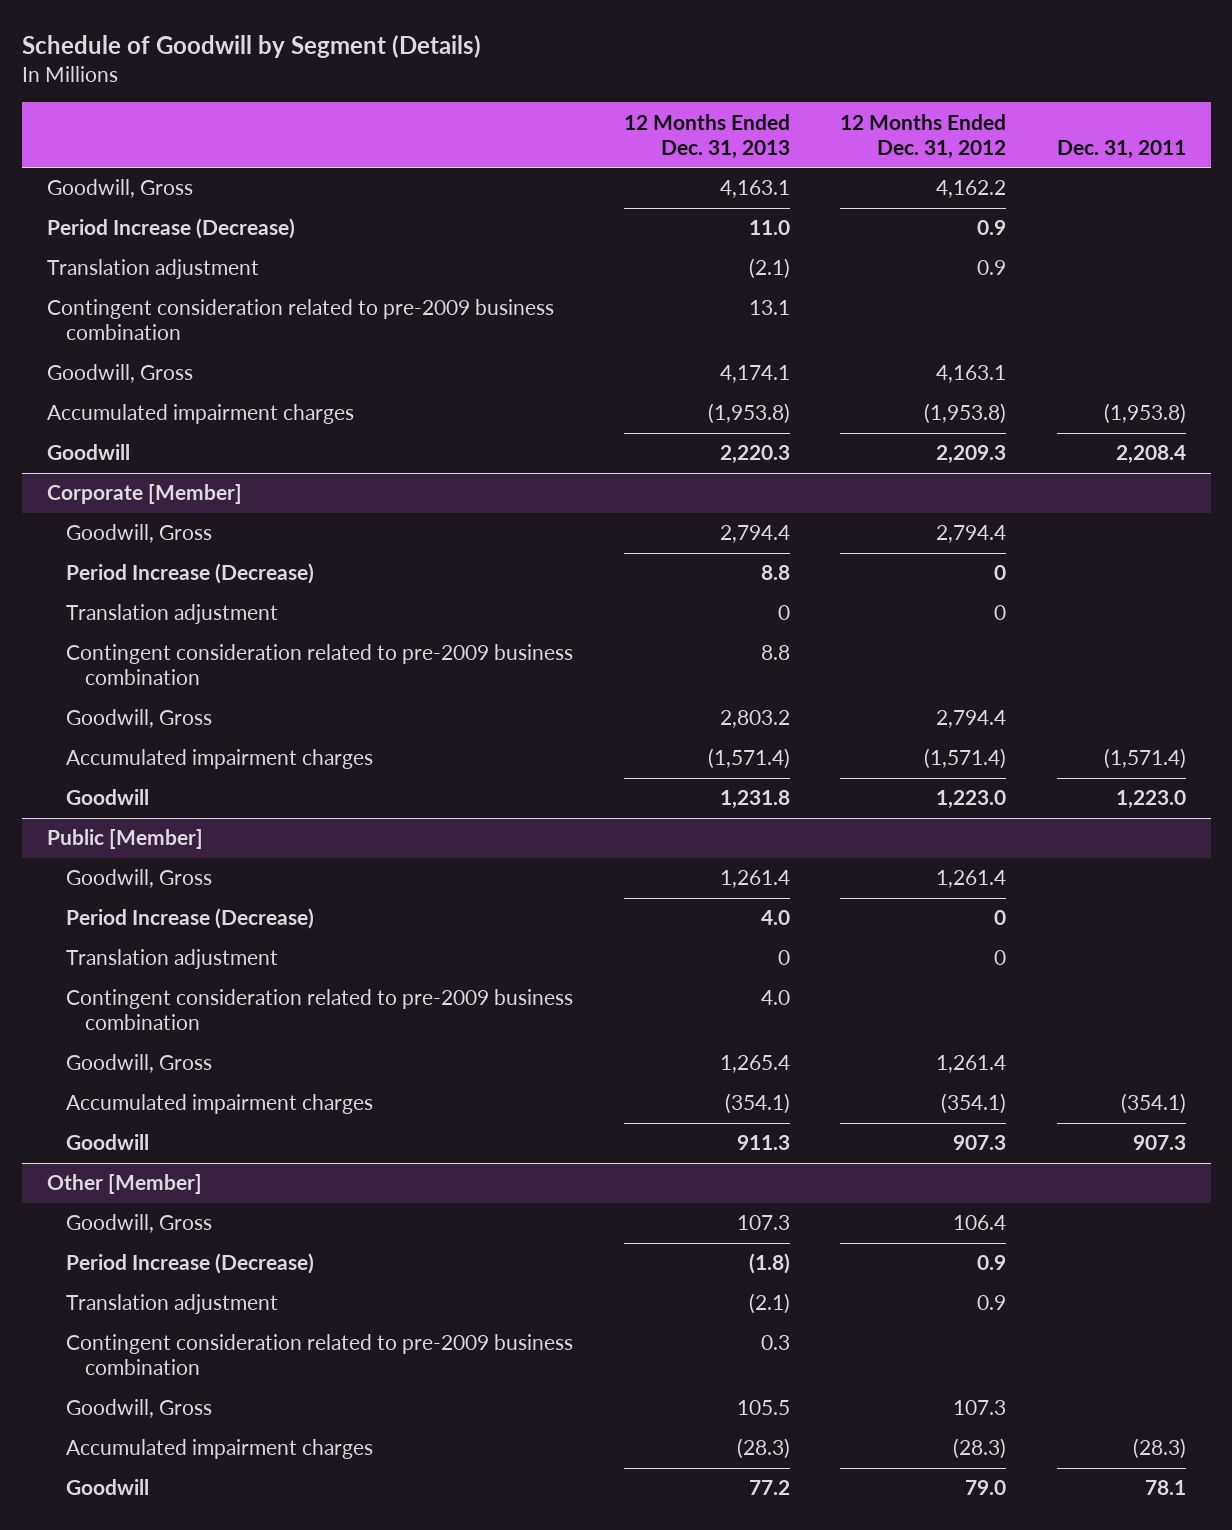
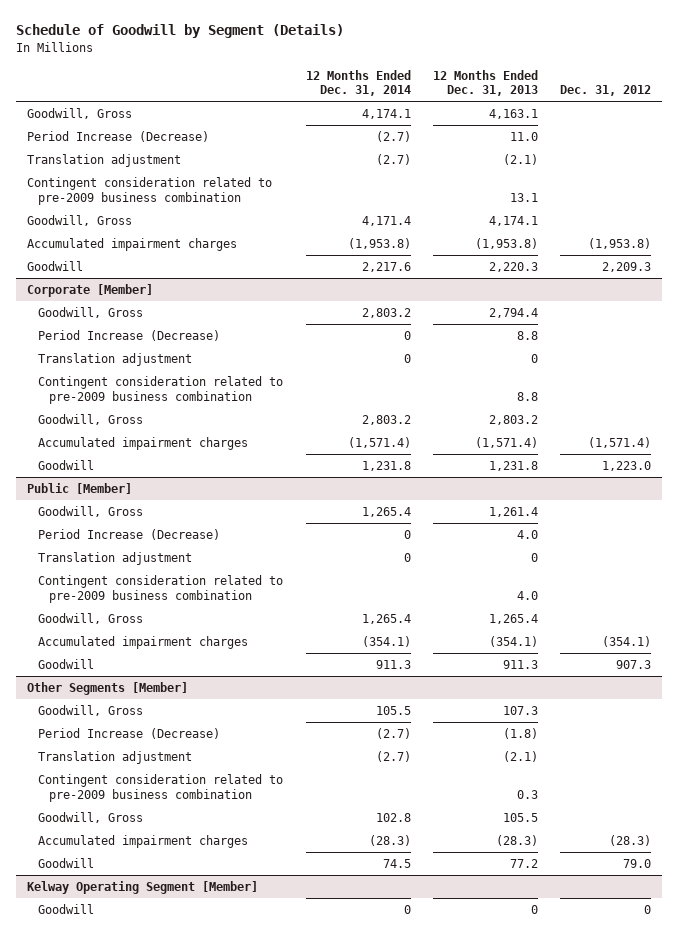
- | 12 Months Ended Dec. 31, 2013 | 12 Months Ended Dec. 31, 2012 | Dec. 31, 2011
+ | 12 Months Ended Dec. 31, 2014 | 12 Months Ended Dec. 31, 2013 | Dec. 31, 2012
- Other [Member]
+ Other Segments [Member]
+ Kelway Operating Segment [Member]
+ Goodwill | 0 | 0 | 0

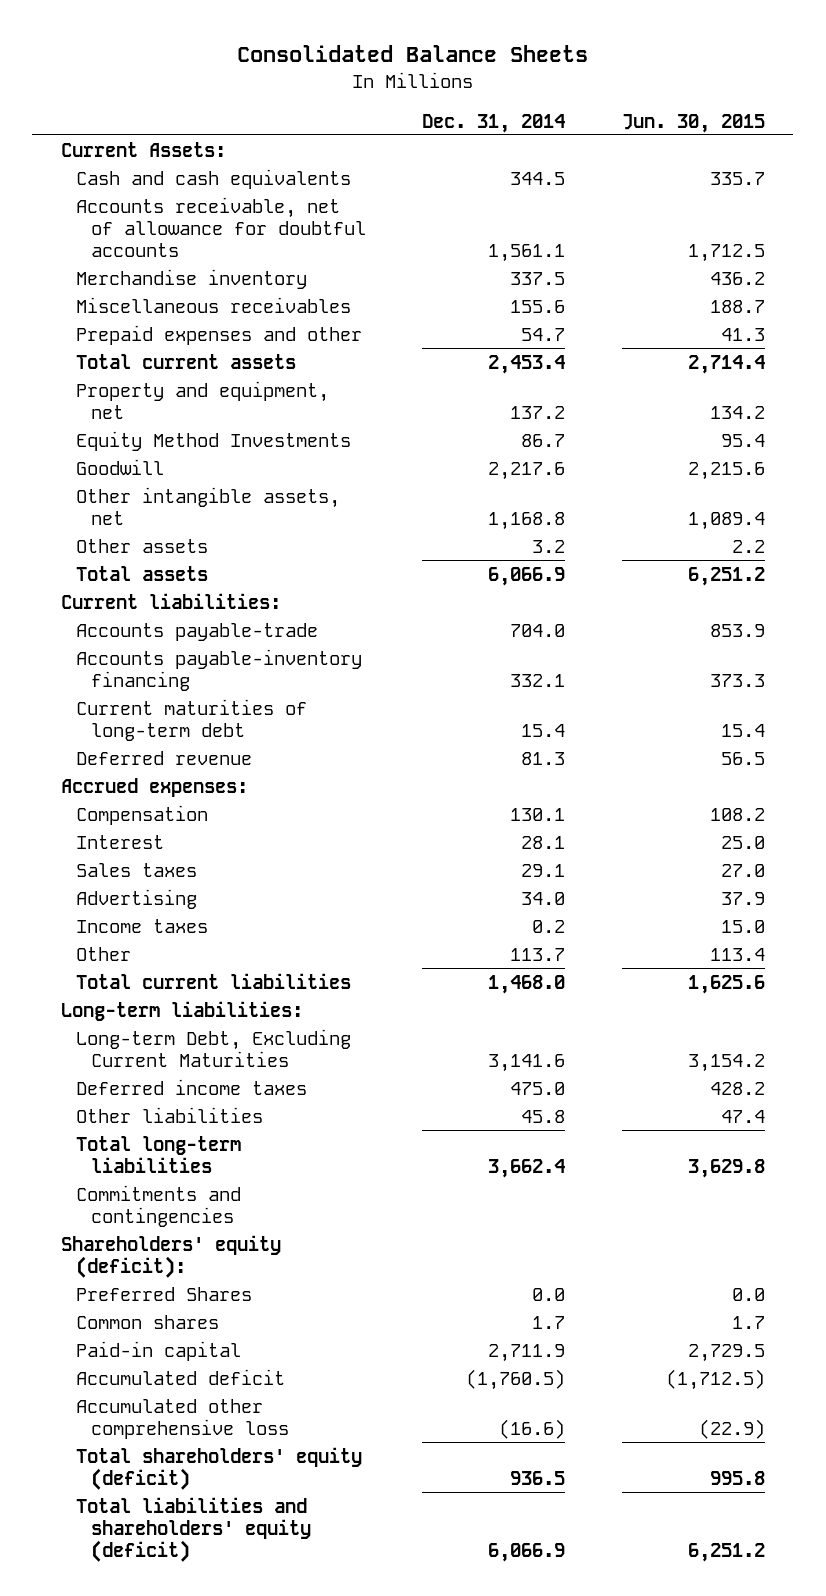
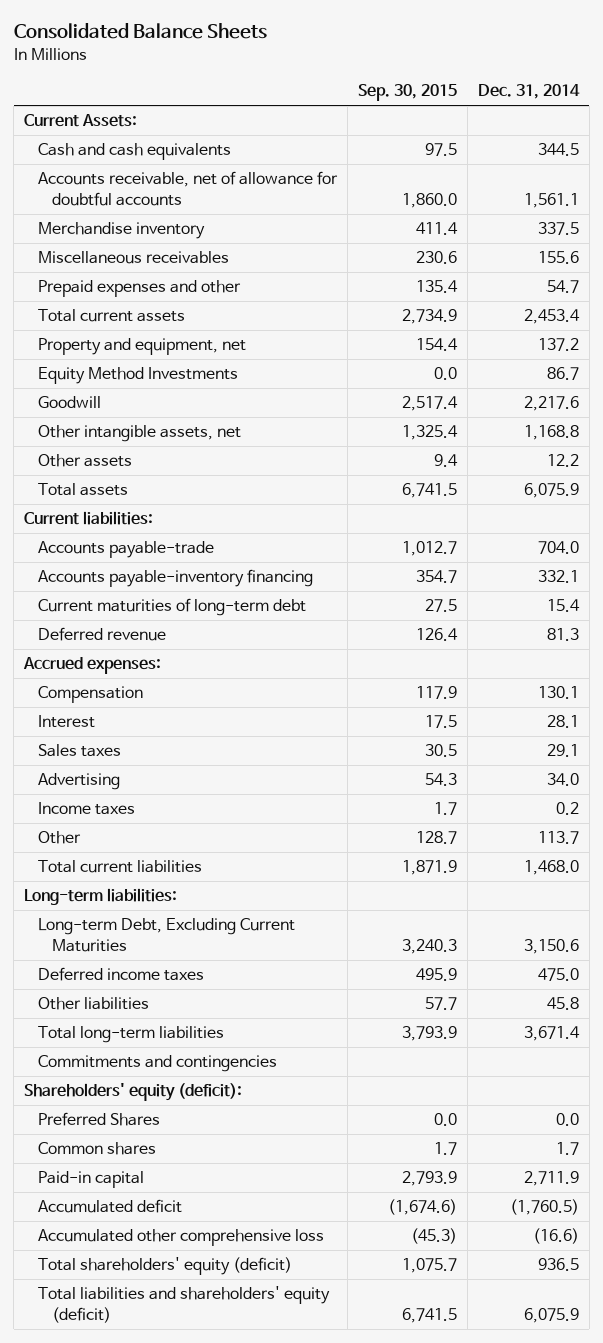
- | Dec. 31, 2014 | Jun. 30, 2015
+ | Sep. 30, 2015 | Dec. 31, 2014
- Other assets | 3.2 | 2.2
- Total assets | 6,066.9 | 6,251.2
+ Other assets | 9.4 | 12.2
+ Total assets | 6,741.5 | 6,075.9
- Long-term Debt, Excluding Current Maturities | 3,141.6 | 3,154.2
+ Long-term Debt, Excluding Current Maturities | 3,240.3 | 3,150.6
- Total long-term liabilities | 3,662.4 | 3,629.8
+ Total long-term liabilities | 3,793.9 | 3,671.4
- Total liabilities and shareholders' equity (deficit) | 6,066.9 | 6,251.2
+ Total liabilities and shareholders' equity (deficit) | 6,741.5 | 6,075.9

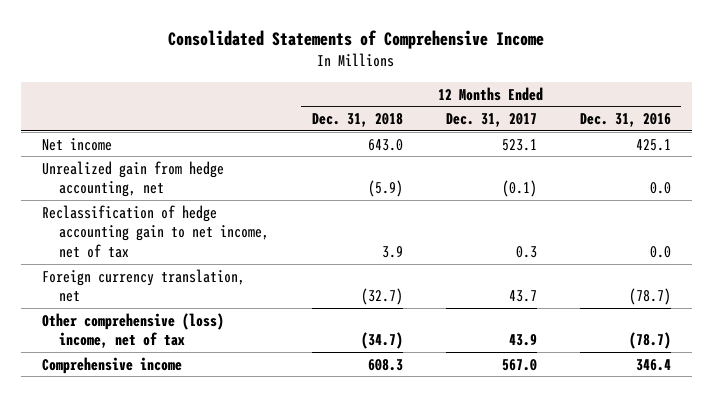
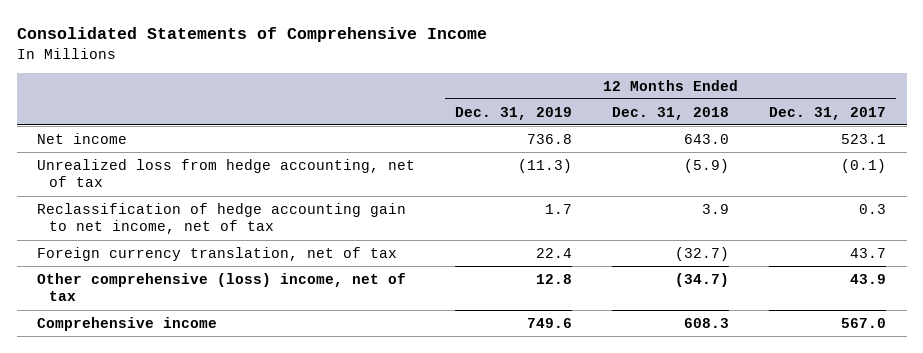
- | 12 Months Ended Dec. 31, 2018 | 12 Months Ended Dec. 31, 2017 | 12 Months Ended Dec. 31, 2016
+ | 12 Months Ended Dec. 31, 2019 | 12 Months Ended Dec. 31, 2018 | 12 Months Ended Dec. 31, 2017
- Unrealized gain from hedge accounting, net | (5.9) | (0.1) | 0.0
+ Unrealized loss from hedge accounting, net of tax | (11.3) | (5.9) | (0.1)
- Foreign currency translation, net | (32.7) | 43.7 | (78.7)
+ Foreign currency translation, net of tax | 22.4 | (32.7) | 43.7

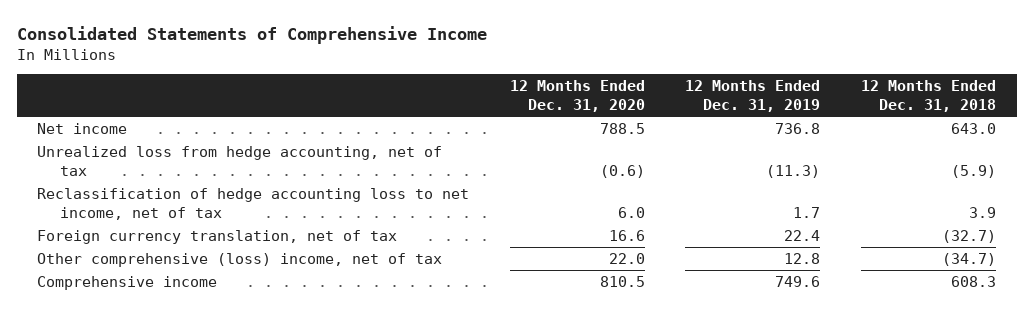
- | 12 Months Ended Dec. 31, 2019 | 12 Months Ended Dec. 31, 2018 | 12 Months Ended Dec. 31, 2017
+ | 12 Months Ended Dec. 31, 2020 | 12 Months Ended Dec. 31, 2019 | 12 Months Ended Dec. 31, 2018
- Reclassification of hedge accounting gain to net income, net of tax | 1.7 | 3.9 | 0.3
+ Reclassification of hedge accounting loss to net income, net of tax | 6.0 | 1.7 | 3.9

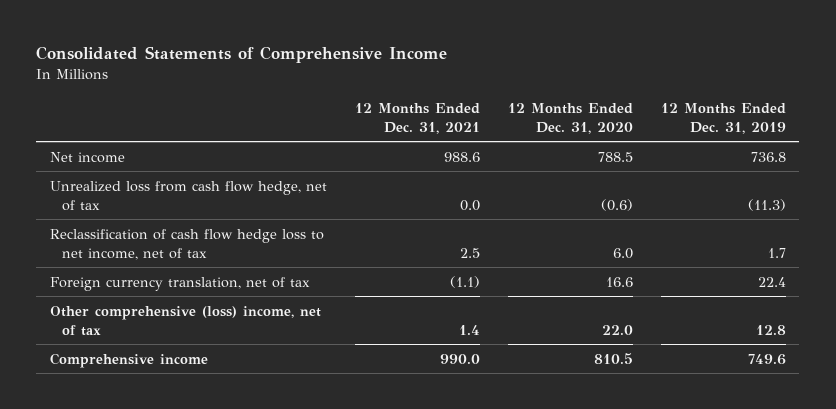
- | 12 Months Ended Dec. 31, 2020 | 12 Months Ended Dec. 31, 2019 | 12 Months Ended Dec. 31, 2018
+ | 12 Months Ended Dec. 31, 2021 | 12 Months Ended Dec. 31, 2020 | 12 Months Ended Dec. 31, 2019
- Unrealized loss from hedge accounting, net of tax | (0.6) | (11.3) | (5.9)
- Reclassification of hedge accounting loss to net income, net of tax | 6.0 | 1.7 | 3.9
+ Unrealized loss from cash flow hedge, net of tax | 0.0 | (0.6) | (11.3)
+ Reclassification of cash flow hedge loss to net income, net of tax | 2.5 | 6.0 | 1.7

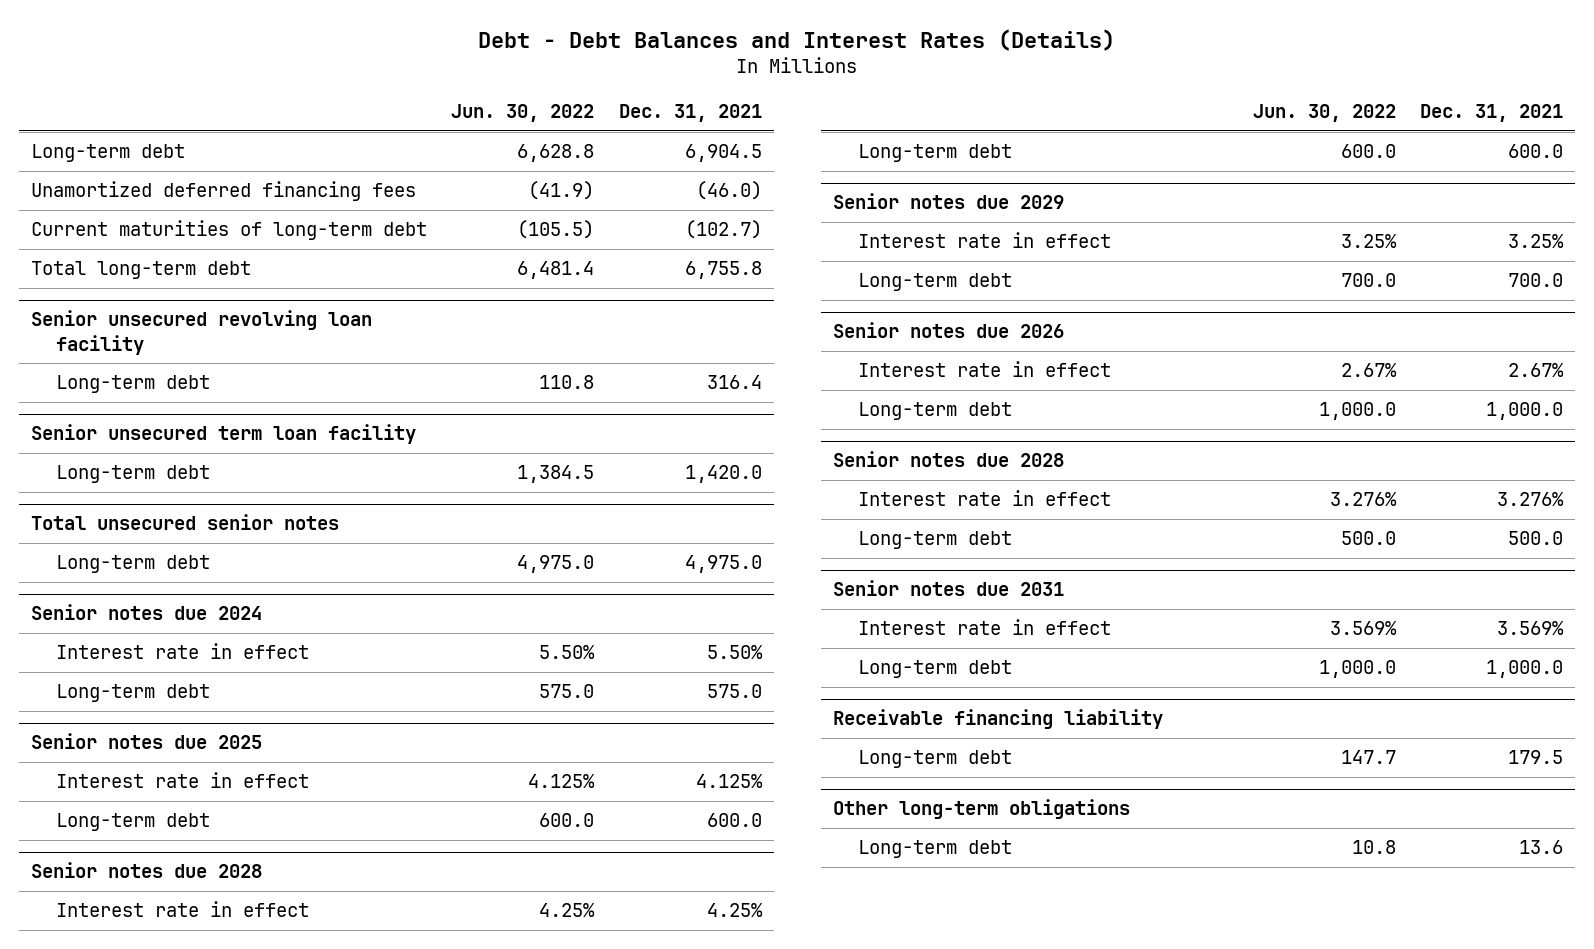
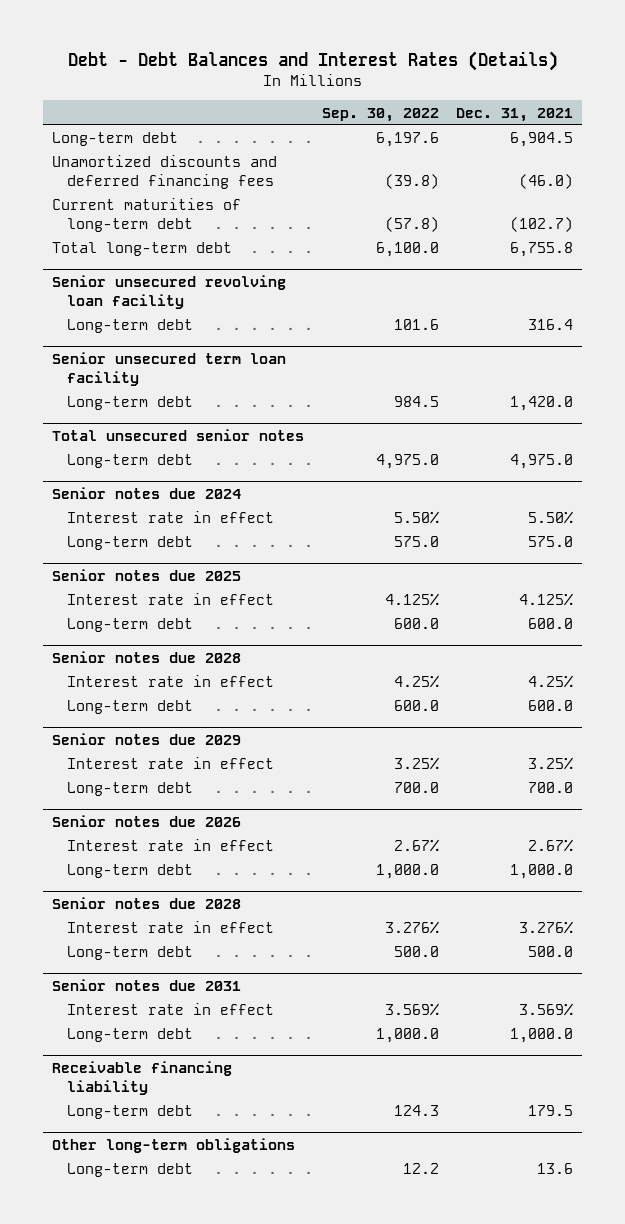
- | Jun. 30, 2022 | Dec. 31, 2021
+ | Sep. 30, 2022 | Dec. 31, 2021
- Unamortized deferred financing fees | (41.9) | (46.0)
+ Unamortized discounts and deferred financing fees | (39.8) | (46.0)

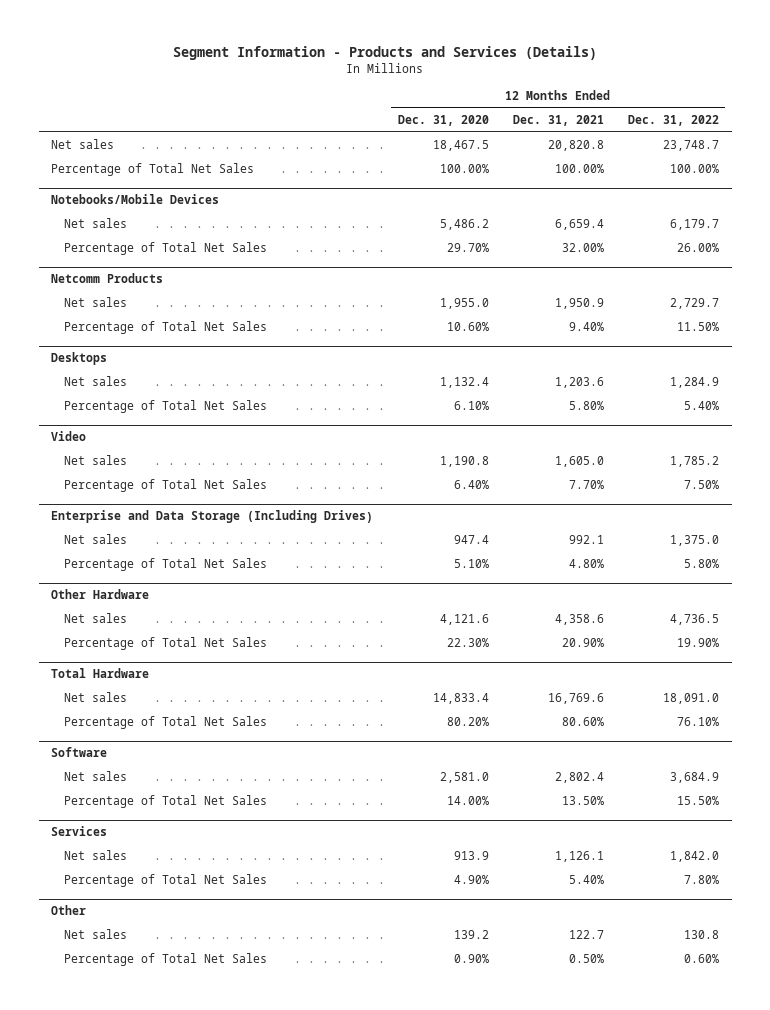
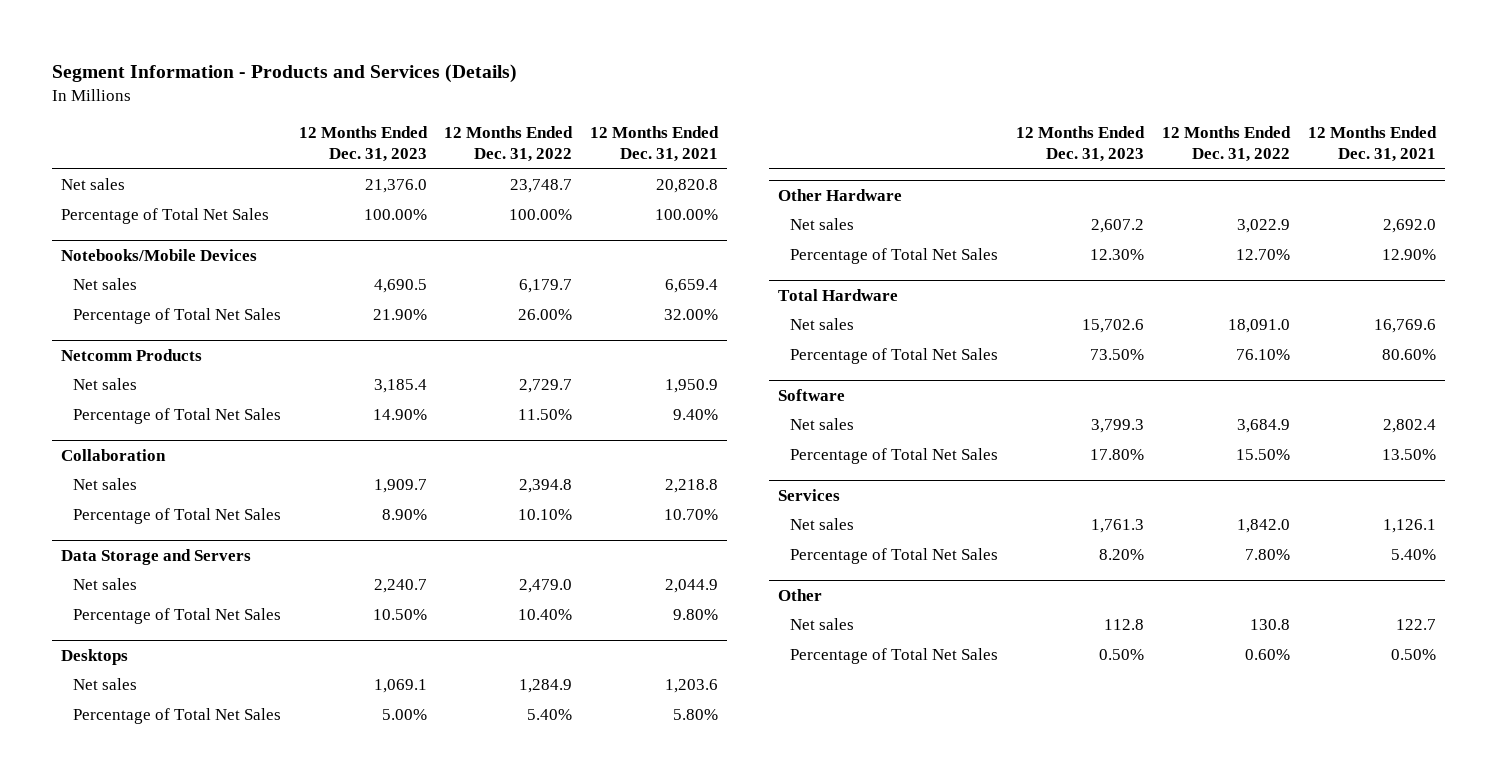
- | 12 Months Ended Dec. 31, 2020 | 12 Months Ended Dec. 31, 2021 | 12 Months Ended Dec. 31, 2022
+ | 12 Months Ended Dec. 31, 2023 | 12 Months Ended Dec. 31, 2022 | 12 Months Ended Dec. 31, 2021
+ Collaboration
+ Net sales | 1,909.7 | 2,394.8 | 2,218.8
+ Percentage of Total Net Sales | 8.90% | 10.10% | 10.70%
+ Data Storage and Servers
+ Net sales | 2,240.7 | 2,479.0 | 2,044.9
+ Percentage of Total Net Sales | 10.50% | 10.40% | 9.80%
- Video
- Net sales | 1,190.8 | 1,605.0 | 1,785.2
- Percentage of Total Net Sales | 6.40% | 7.70% | 7.50%
- Enterprise and Data Storage (Including Drives)
- Net sales | 947.4 | 992.1 | 1,375.0
- Percentage of Total Net Sales | 5.10% | 4.80% | 5.80%
@ Other Hardware
- Net sales | 4,121.6 | 4,358.6 | 4,736.5
- Percentage of Total Net Sales | 22.30% | 20.90% | 19.90%
+ Net sales | 2,607.2 | 3,022.9 | 2,692.0
+ Percentage of Total Net Sales | 12.30% | 12.70% | 12.90%

